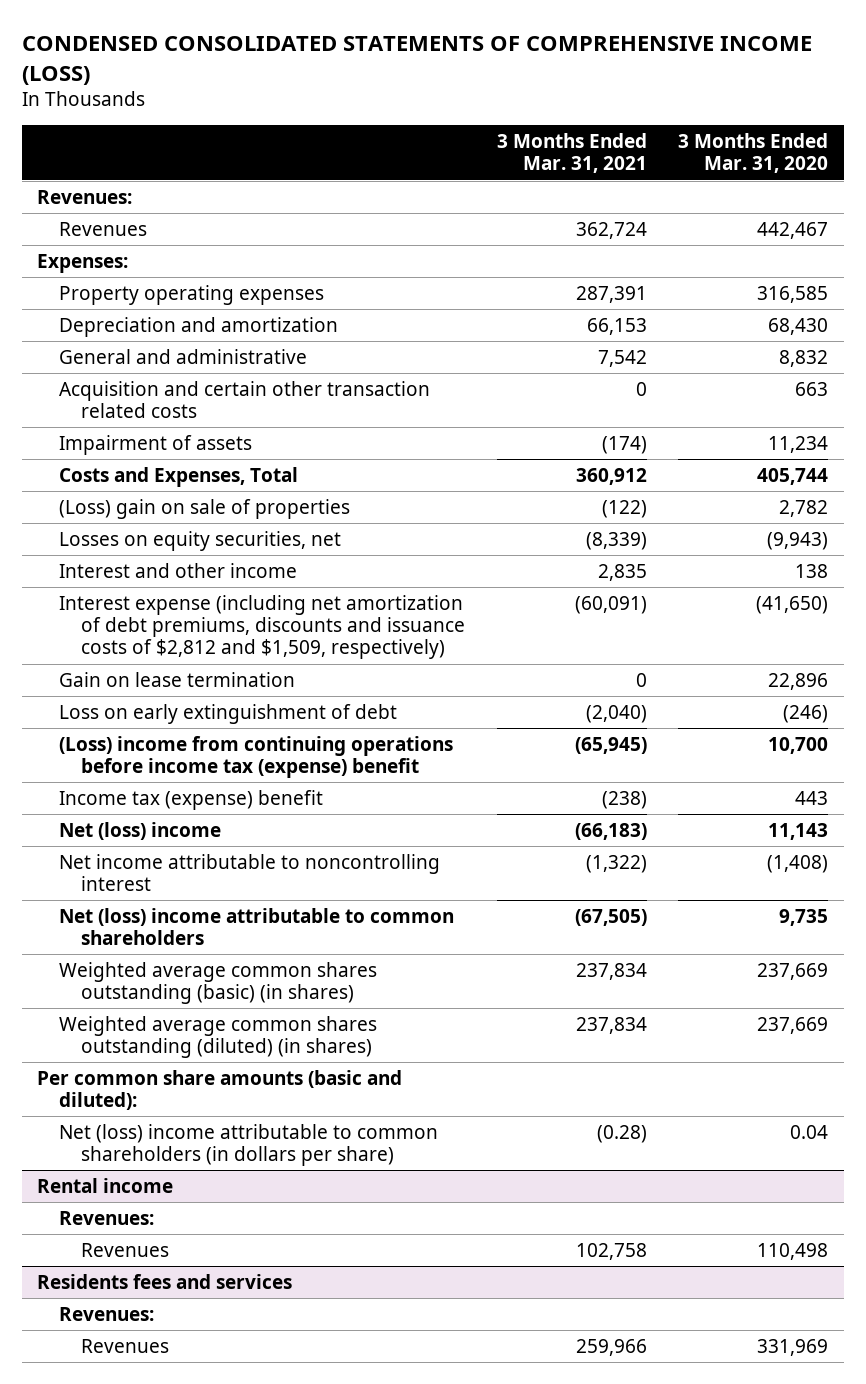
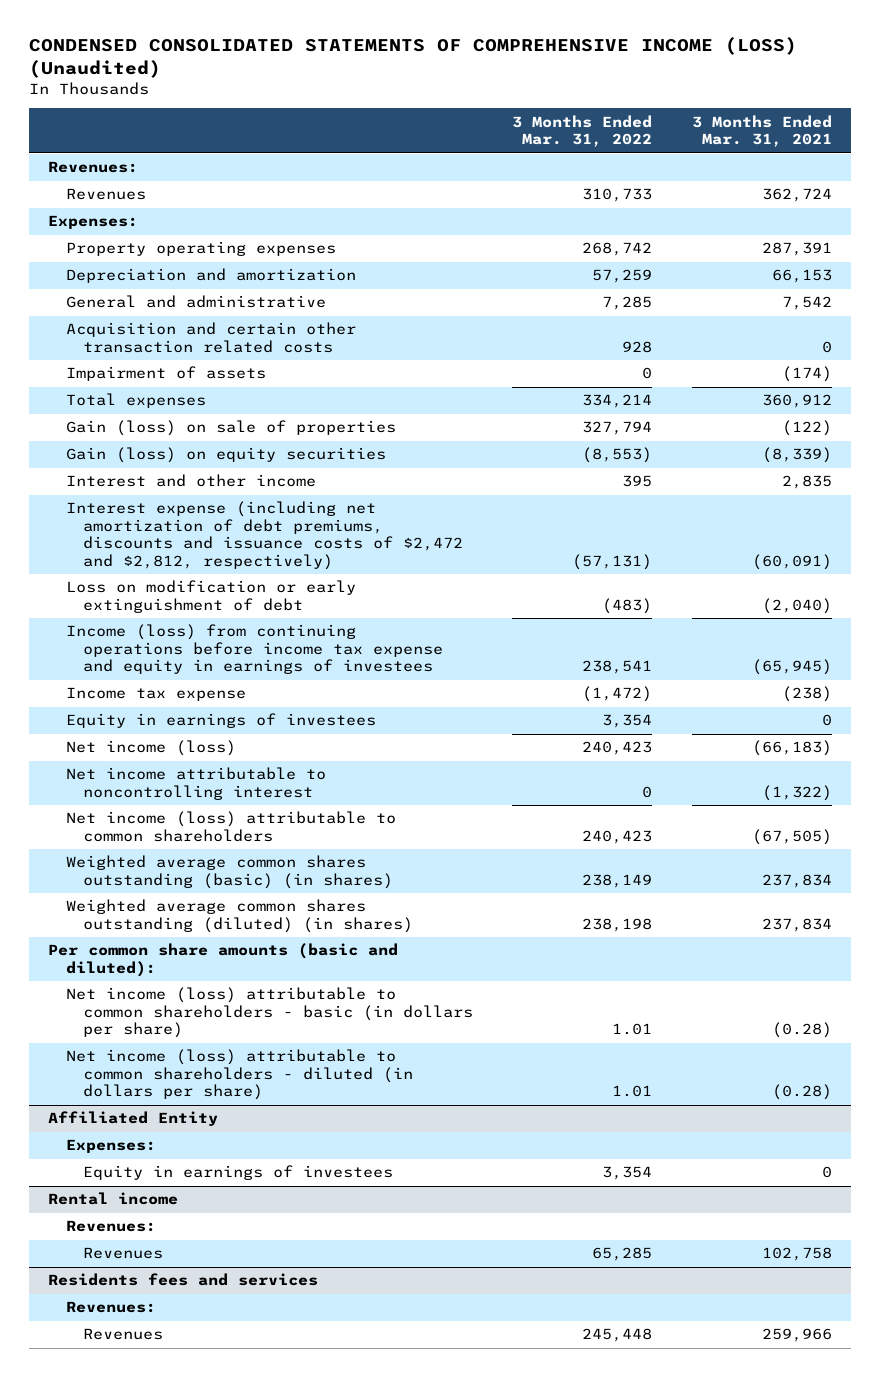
- CONDENSED CONSOLIDATED STATEMENTS OF COMPREHENSIVE INCOME (LOSS)
+ CONDENSED CONSOLIDATED STATEMENTS OF COMPREHENSIVE INCOME (LOSS) (Unaudited)
- | 3 Months Ended Mar. 31, 2021 | 3 Months Ended Mar. 31, 2020
+ | 3 Months Ended Mar. 31, 2022 | 3 Months Ended Mar. 31, 2021
- Costs and Expenses, Total | 360,912 | 405,744
- (Loss) gain on sale of properties | (122) | 2,782
- Losses on equity securities, net | (8,339) | (9,943)
+ Total expenses | 334,214 | 360,912
+ Gain (loss) on sale of properties | 327,794 | (122)
+ Gain (loss) on equity securities | (8,553) | (8,339)
- Interest expense (including net amortization of debt premiums, discounts and issuance costs of $2,812 and $1,509, respectively) | (60,091) | (41,650)
- Gain on lease termination | 0 | 22,896
- Loss on early extinguishment of debt | (2,040) | (246)
- (Loss) income from continuing operations before income tax (expense) benefit | (65,945) | 10,700
- Income tax (expense) benefit | (238) | 443
- Net (loss) income | (66,183) | 11,143
+ Interest expense (including net amortization of debt premiums, discounts and issuance costs of $2,472 and $2,812, respectively) | (57,131) | (60,091)
+ Loss on modification or early extinguishment of debt | (483) | (2,040)
+ Income (loss) from continuing operations before income tax expense and equity in earnings of investees | 238,541 | (65,945)
+ Income tax expense | (1,472) | (238)
+ Equity in earnings of investees | 3,354 | 0
+ Net income (loss) | 240,423 | (66,183)
- Net (loss) income attributable to common shareholders | (67,505) | 9,735
+ Net income (loss) attributable to common shareholders | 240,423 | (67,505)
- Net (loss) income attributable to common shareholders (in dollars per share) | (0.28) | 0.04
+ Net income (loss) attributable to common shareholders - basic (in dollars per share) | 1.01 | (0.28)
+ Net income (loss) attributable to common shareholders - diluted (in dollars per share) | 1.01 | (0.28)
+ Affiliated Entity
+ Expenses:
+ Equity in earnings of investees | 3,354 | 0

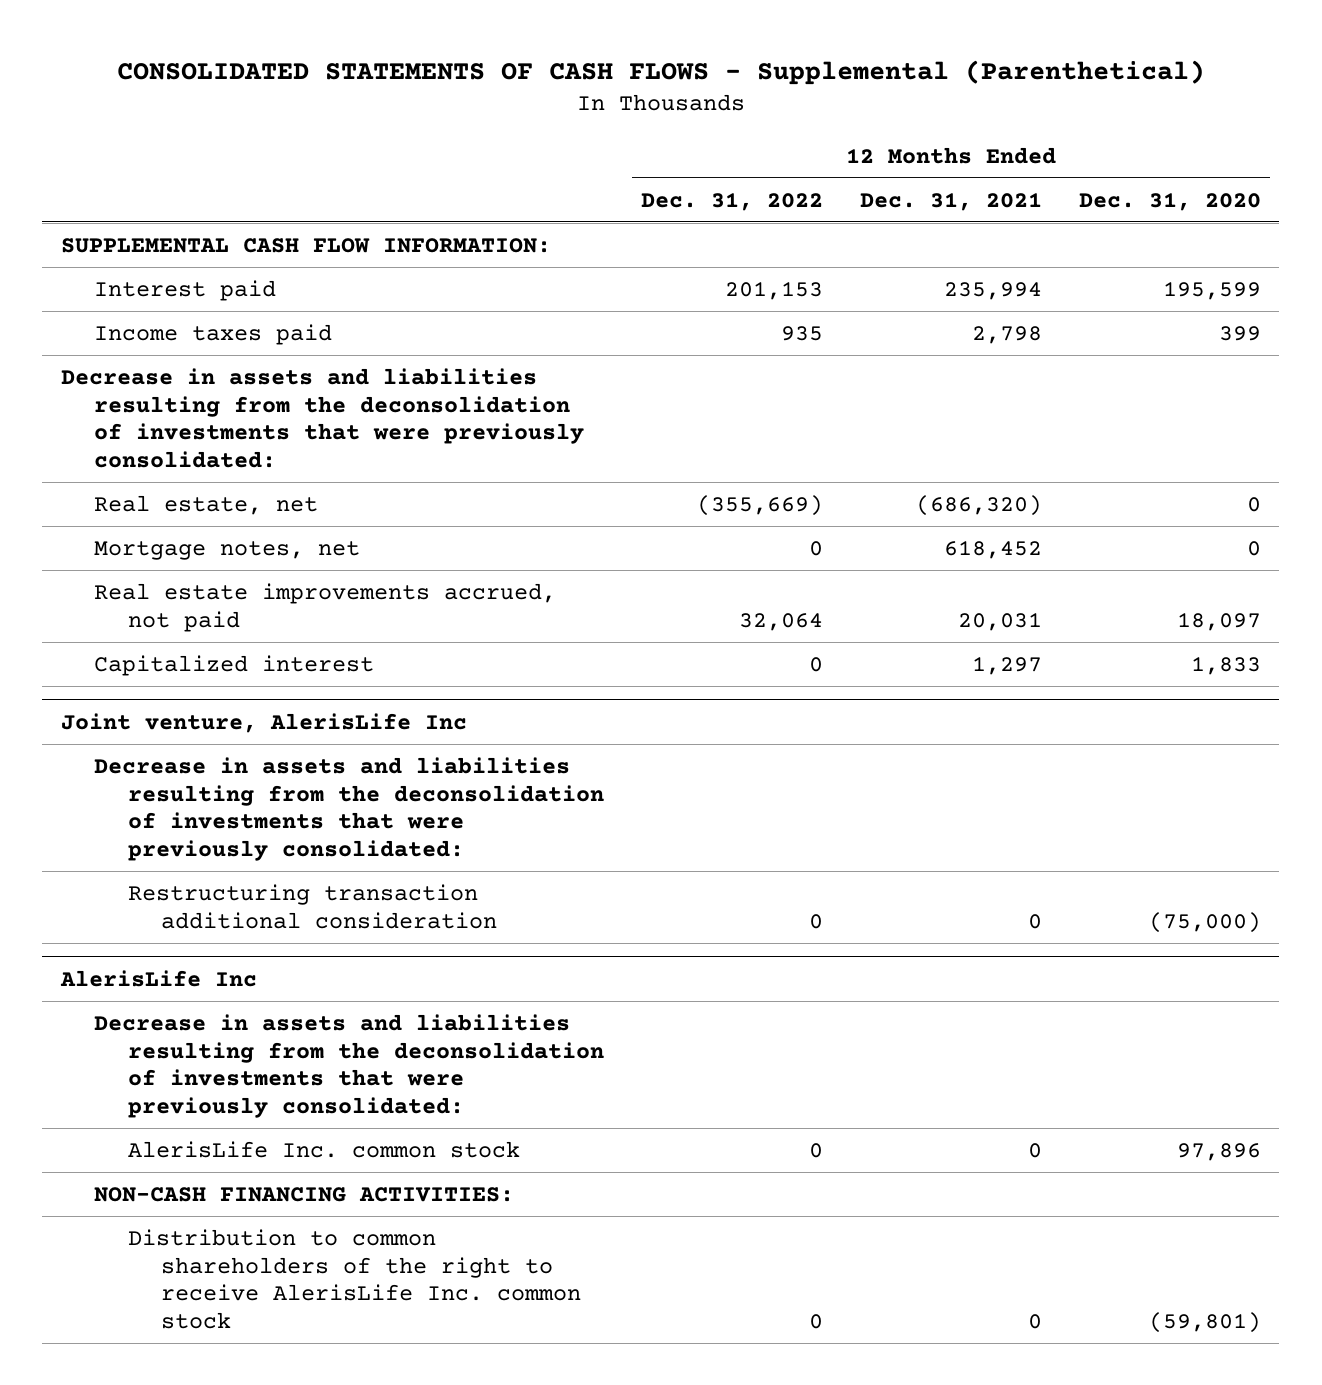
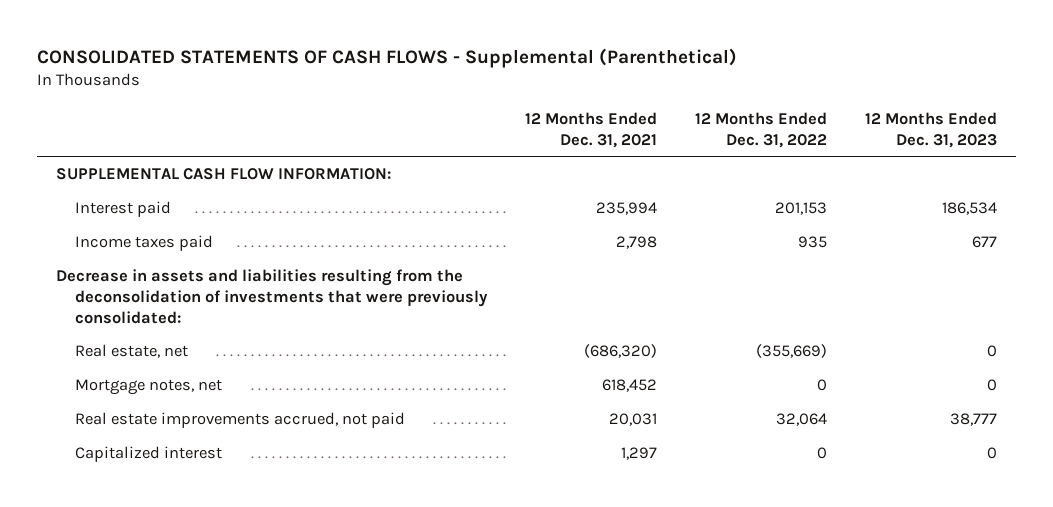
- | 12 Months Ended Dec. 31, 2022 | 12 Months Ended Dec. 31, 2021 | 12 Months Ended Dec. 31, 2020
+ | 12 Months Ended Dec. 31, 2021 | 12 Months Ended Dec. 31, 2022 | 12 Months Ended Dec. 31, 2023
- Joint venture, AlerisLife Inc
- Decrease in assets and liabilities resulting from the deconsolidation of investments that were previously consolidated:
- Restructuring transaction additional consideration | 0 | 0 | (75,000)
- AlerisLife Inc
- Decrease in assets and liabilities resulting from the deconsolidation of investments that were previously consolidated:
- AlerisLife Inc. common stock | 0 | 0 | 97,896
- NON-CASH FINANCING ACTIVITIES:
- Distribution to common shareholders of the right to receive AlerisLife Inc. common stock | 0 | 0 | (59,801)

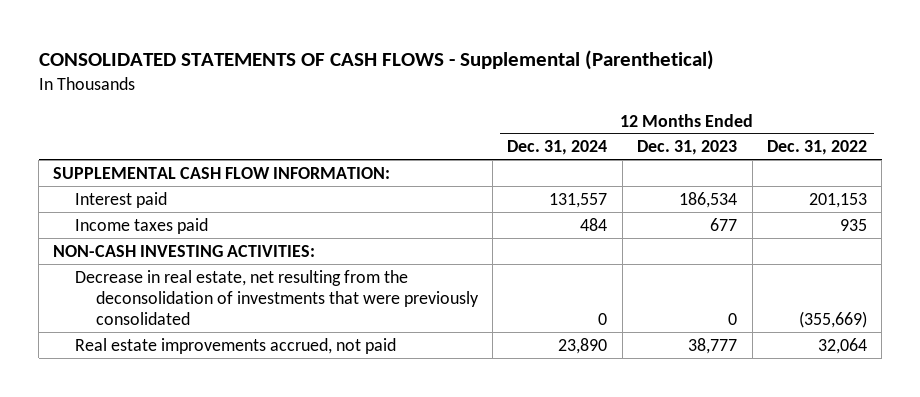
- | 12 Months Ended Dec. 31, 2021 | 12 Months Ended Dec. 31, 2022 | 12 Months Ended Dec. 31, 2023
+ | 12 Months Ended Dec. 31, 2024 | 12 Months Ended Dec. 31, 2023 | 12 Months Ended Dec. 31, 2022
- Decrease in assets and liabilities resulting from the deconsolidation of investments that were previously consolidated:
- Real estate, net | (686,320) | (355,669) | 0
- Mortgage notes, net | 618,452 | 0 | 0
+ NON-CASH INVESTING ACTIVITIES:
+ Decrease in real estate, net resulting from the deconsolidation of investments that were previously consolidated | 0 | 0 | (355,669)
- Capitalized interest | 1,297 | 0 | 0

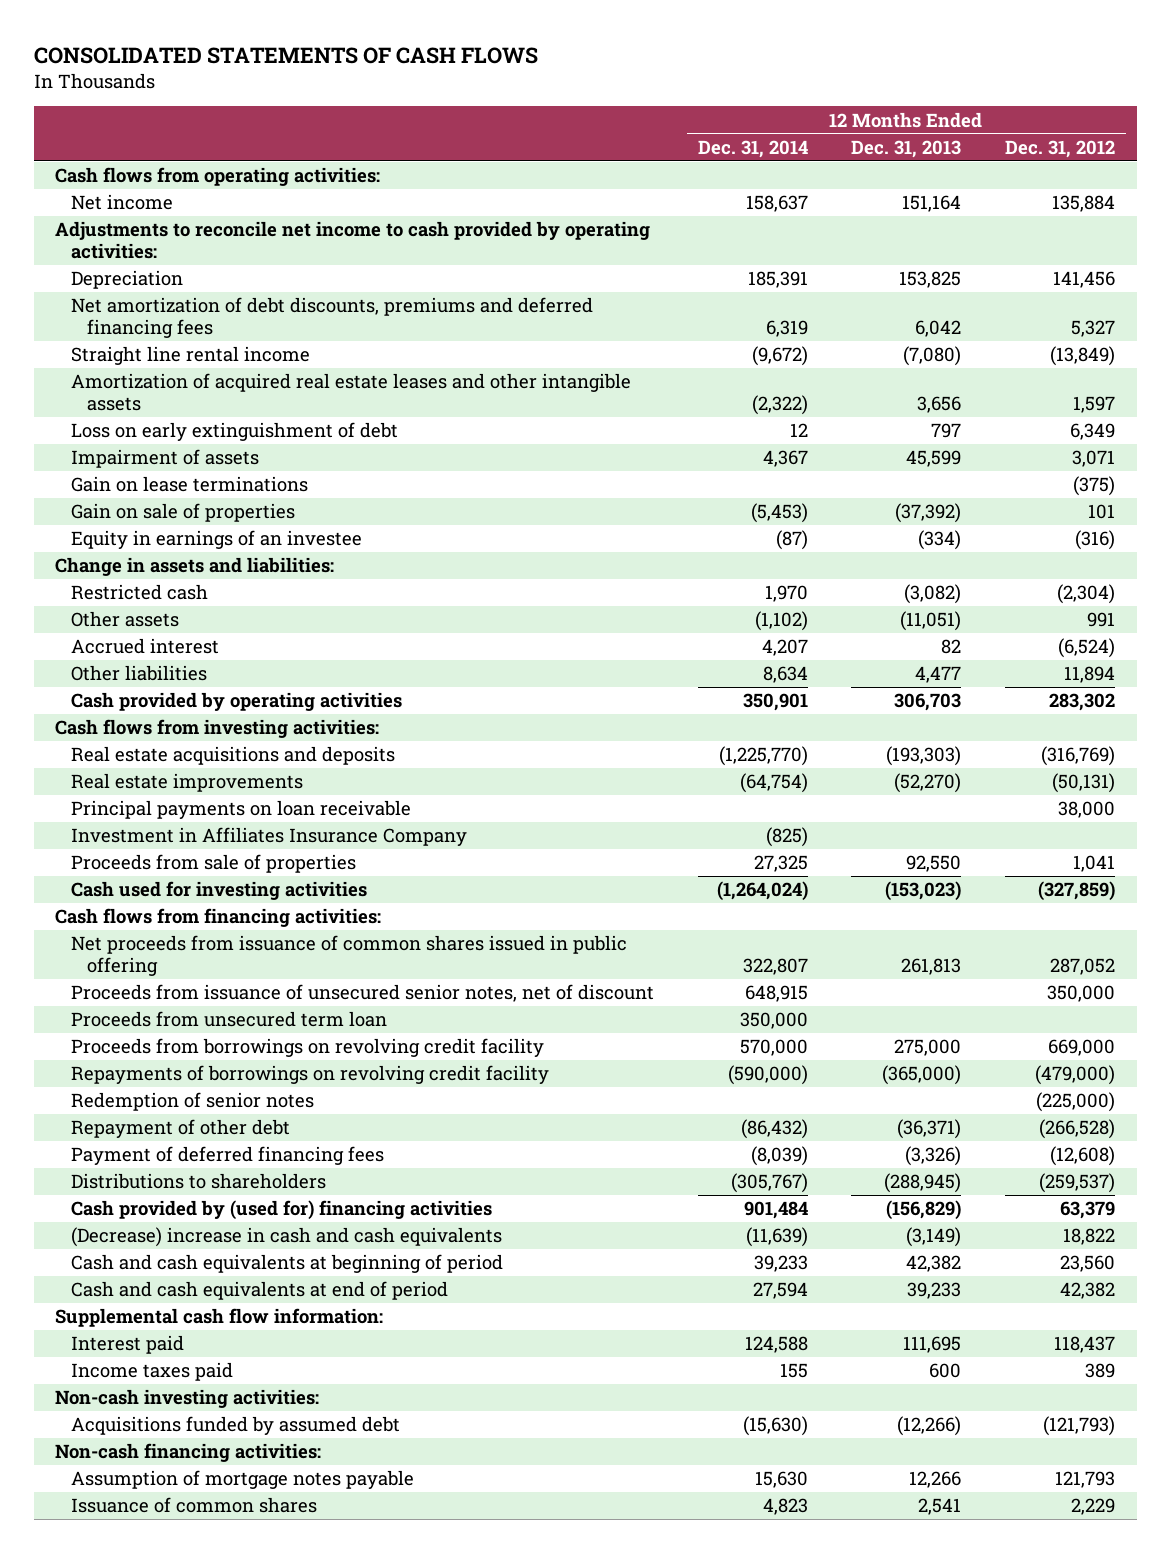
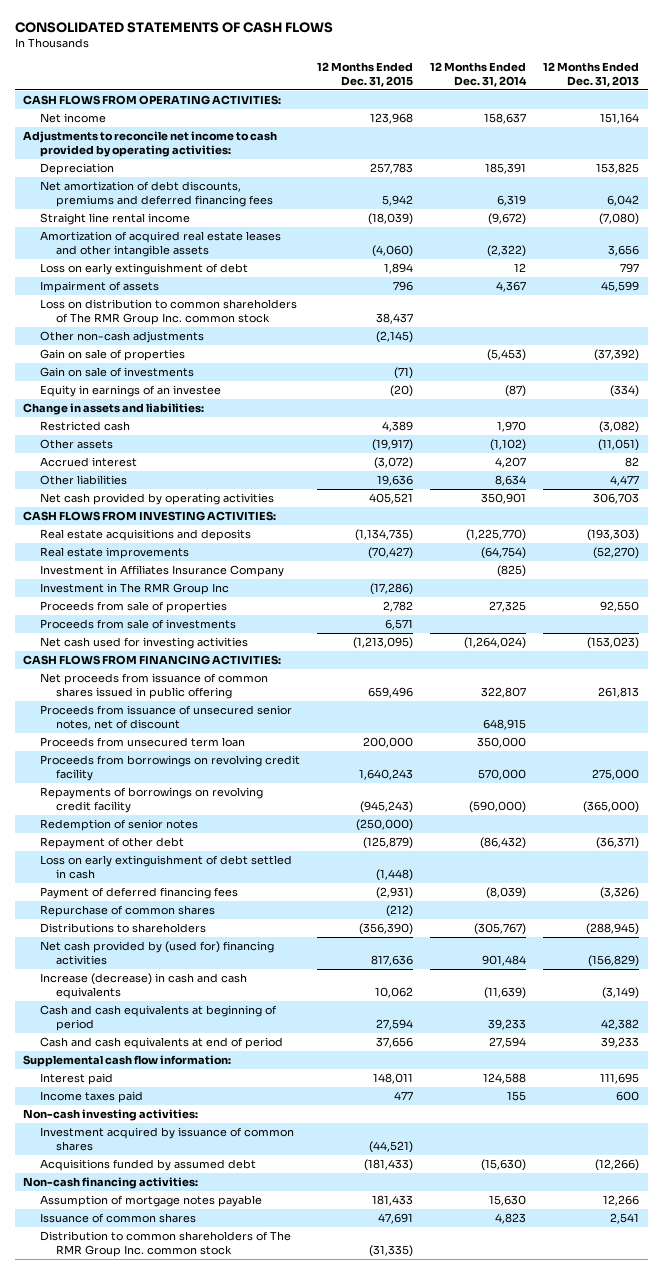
- | 12 Months Ended Dec. 31, 2014 | 12 Months Ended Dec. 31, 2013 | 12 Months Ended Dec. 31, 2012
+ | 12 Months Ended Dec. 31, 2015 | 12 Months Ended Dec. 31, 2014 | 12 Months Ended Dec. 31, 2013
- Cash flows from operating activities:
+ CASH FLOWS FROM OPERATING ACTIVITIES:
- Gain on lease terminations | | | (375)
+ Loss on distribution to common shareholders of The RMR Group Inc. common stock | 38,437 | |
+ Other non-cash adjustments | (2,145) | |
+ Gain on sale of investments | (71) | |
- Cash provided by operating activities | 350,901 | 306,703 | 283,302
- Cash flows from investing activities:
+ Net cash provided by operating activities | 405,521 | 350,901 | 306,703
+ CASH FLOWS FROM INVESTING ACTIVITIES:
- Principal payments on loan receivable | | | 38,000
+ Investment in The RMR Group Inc | (17,286) | |
- Cash used for investing activities | (1,264,024) | (153,023) | (327,859)
- Cash flows from financing activities:
+ Proceeds from sale of investments | 6,571 | |
+ Net cash used for investing activities | (1,213,095) | (1,264,024) | (153,023)
+ CASH FLOWS FROM FINANCING ACTIVITIES:
+ Loss on early extinguishment of debt settled in cash | (1,448) | |
+ Repurchase of common shares | (212) | |
- Cash provided by (used for) financing activities | 901,484 | (156,829) | 63,379
- (Decrease) increase in cash and cash equivalents | (11,639) | (3,149) | 18,822
+ Net cash provided by (used for) financing activities | 817,636 | 901,484 | (156,829)
+ Increase (decrease) in cash and cash equivalents | 10,062 | (11,639) | (3,149)
+ Investment acquired by issuance of common shares | (44,521) | |
+ Distribution to common shareholders of The RMR Group Inc. common stock | (31,335) | |

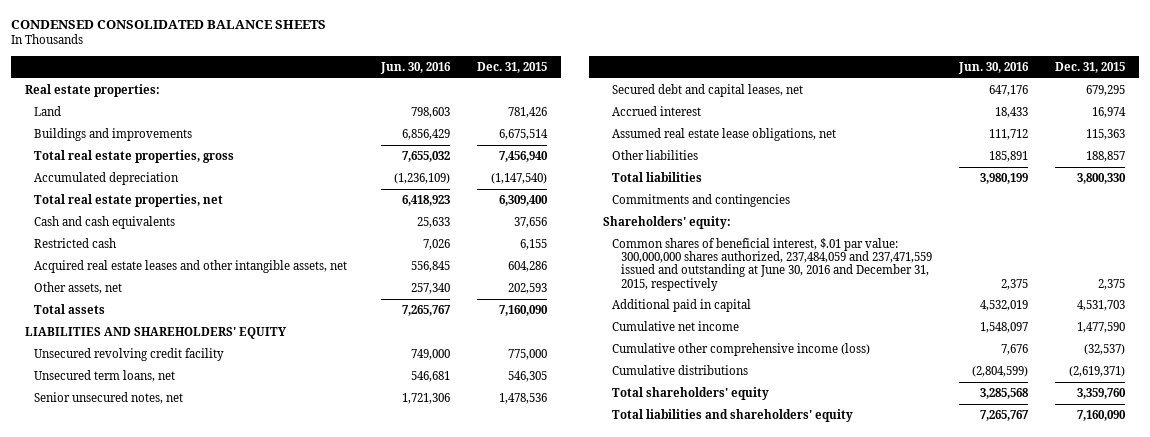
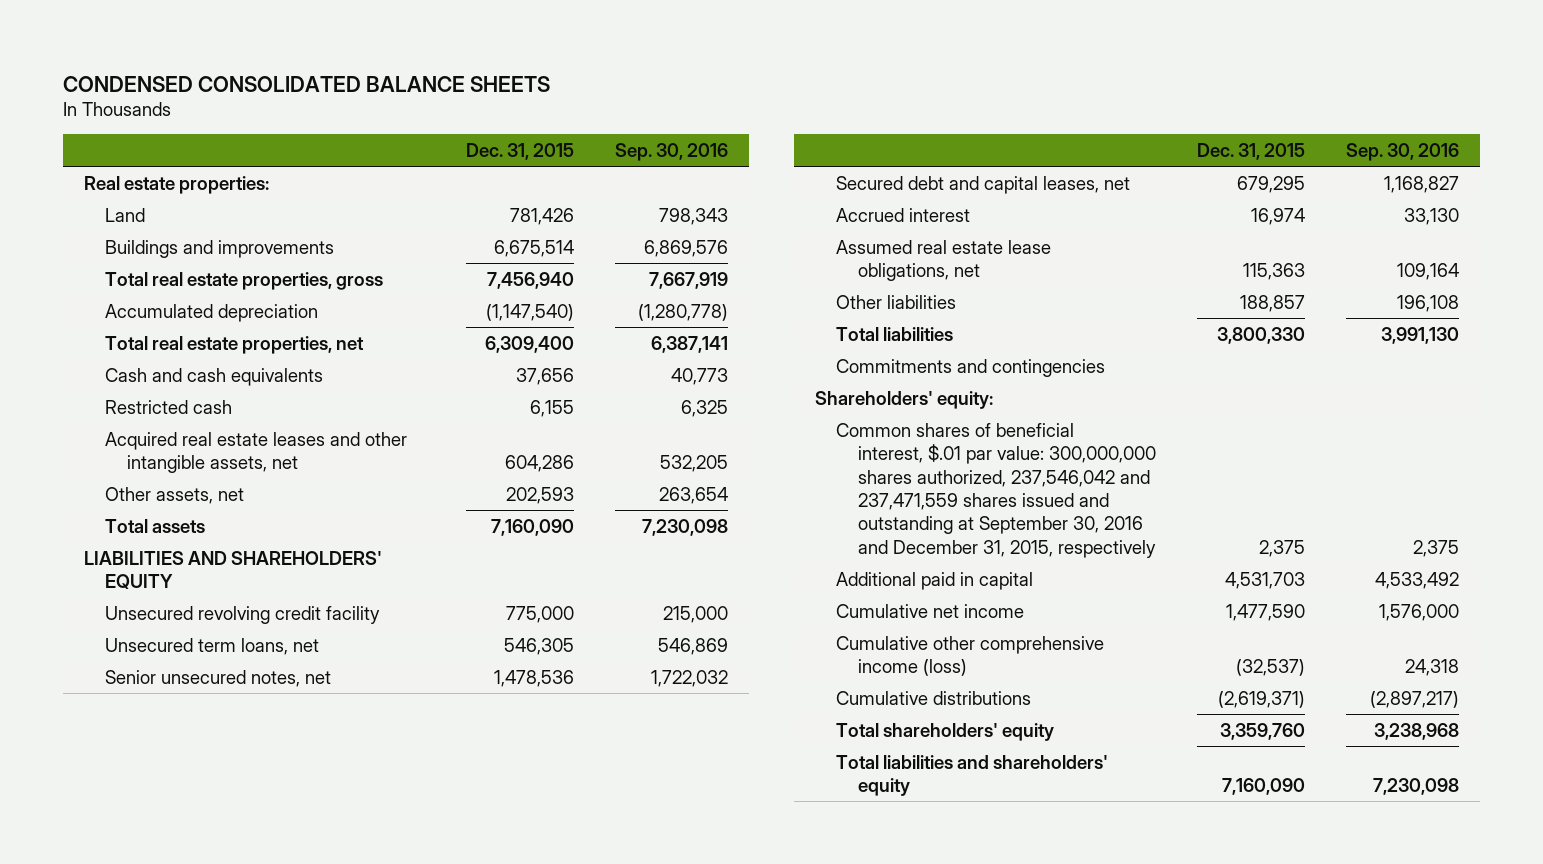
- | Jun. 30, 2016 | Dec. 31, 2015
+ | Dec. 31, 2015 | Sep. 30, 2016
- Common shares of beneficial interest, $.01 par value: 300,000,000 shares authorized, 237,484,059 and 237,471,559 issued and outstanding at June 30, 2016 and December 31, 2015, respectively | 2,375 | 2,375
+ Common shares of beneficial interest, $.01 par value: 300,000,000 shares authorized, 237,546,042 and 237,471,559 shares issued and outstanding at September 30, 2016 and December 31, 2015, respectively | 2,375 | 2,375

